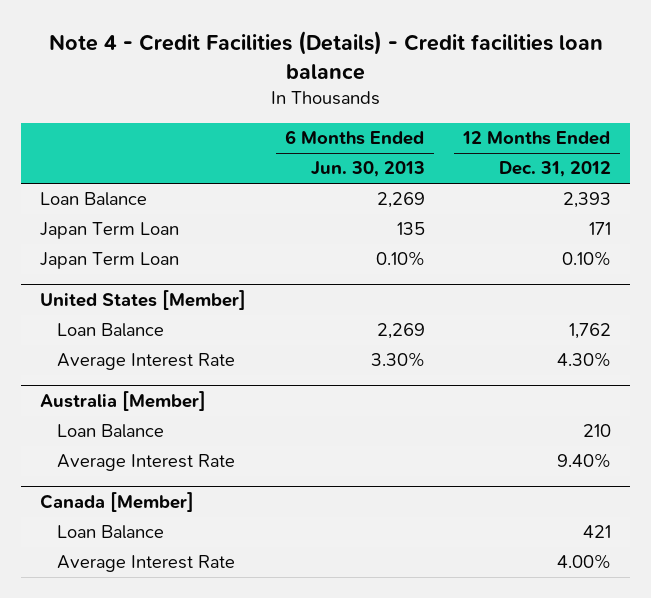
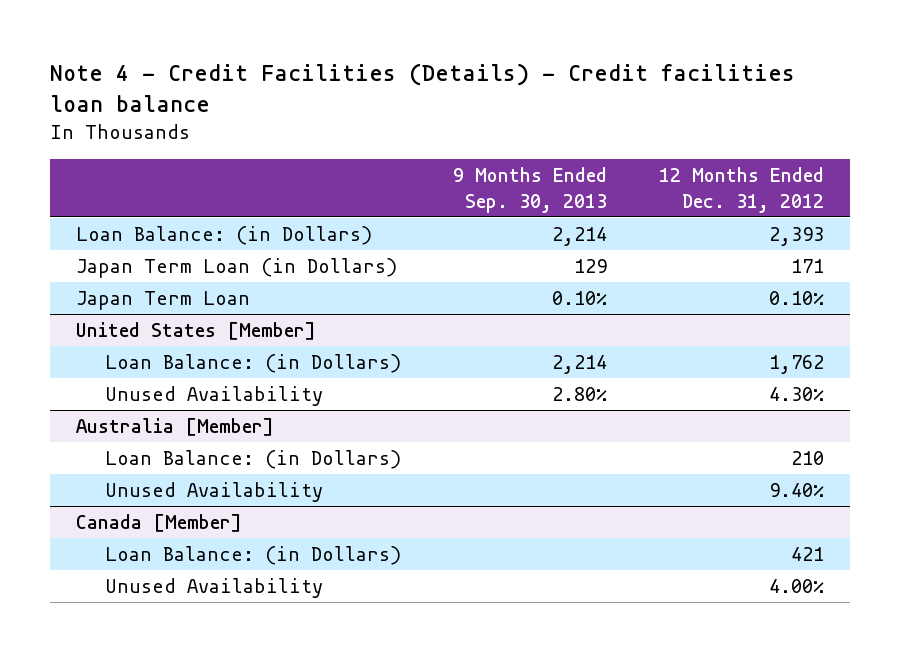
- | 6 Months Ended Jun. 30, 2013 | 12 Months Ended Dec. 31, 2012
+ | 9 Months Ended Sep. 30, 2013 | 12 Months Ended Dec. 31, 2012
- Loan Balance | 2,269 | 2,393
- Japan Term Loan | 135 | 171
+ Loan Balance: (in Dollars) | 2,214 | 2,393
+ Japan Term Loan (in Dollars) | 129 | 171
@ United States [Member]
- Loan Balance | 2,269 | 1,762
- Average Interest Rate | 3.30% | 4.30%
+ Loan Balance: (in Dollars) | 2,214 | 1,762
+ Unused Availability | 2.80% | 4.30%
@ Australia [Member]
- Loan Balance | | 210
- Average Interest Rate | | 9.40%
+ Loan Balance: (in Dollars) | | 210
+ Unused Availability | | 9.40%
@ Canada [Member]
- Loan Balance | | 421
- Average Interest Rate | | 4.00%
+ Loan Balance: (in Dollars) | | 421
+ Unused Availability | | 4.00%

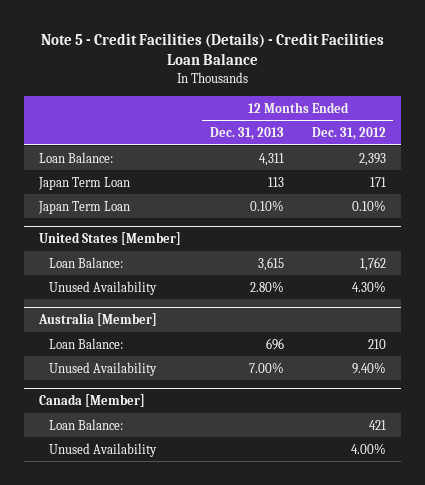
- Note 4 - Credit Facilities (Details) - Credit facilities loan balance
+ Note 5 - Credit Facilities (Details) - Credit Facilities Loan Balance
- | 9 Months Ended Sep. 30, 2013 | 12 Months Ended Dec. 31, 2012
+ | 12 Months Ended Dec. 31, 2013 | 12 Months Ended Dec. 31, 2012
- Loan Balance: (in Dollars) | 2,214 | 2,393
- Japan Term Loan (in Dollars) | 129 | 171
+ Loan Balance: | 4,311 | 2,393
+ Japan Term Loan | 113 | 171
@ United States [Member]
- Loan Balance: (in Dollars) | 2,214 | 1,762
+ Loan Balance: | 3,615 | 1,762
@ Australia [Member]
- Loan Balance: (in Dollars) | | 210
+ Loan Balance: | 696 | 210
@ Canada [Member]
- Loan Balance: (in Dollars) | | 421
+ Loan Balance: | | 421

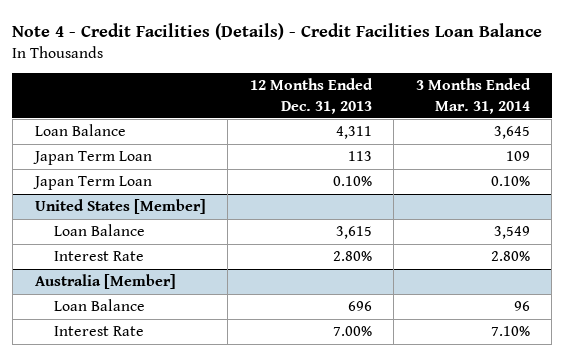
- Note 5 - Credit Facilities (Details) - Credit Facilities Loan Balance
+ Note 4 - Credit Facilities (Details) - Credit Facilities Loan Balance
- | 12 Months Ended Dec. 31, 2013 | 12 Months Ended Dec. 31, 2012
+ | 12 Months Ended Dec. 31, 2013 | 3 Months Ended Mar. 31, 2014
- Loan Balance: | 4,311 | 2,393
+ Loan Balance | 4,311 | 3,645
@ United States [Member]
- Loan Balance: | 3,615 | 1,762
- Unused Availability | 2.80% | 4.30%
+ Loan Balance | 3,615 | 3,549
+ Interest Rate | 2.80% | 2.80%
@ Australia [Member]
- Loan Balance: | 696 | 210
- Unused Availability | 7.00% | 9.40%
- Canada [Member]
- Loan Balance: | | 421
- Unused Availability | | 4.00%
@ Australia [Member]
+ Loan Balance | 696 | 96
+ Interest Rate | 7.00% | 7.10%

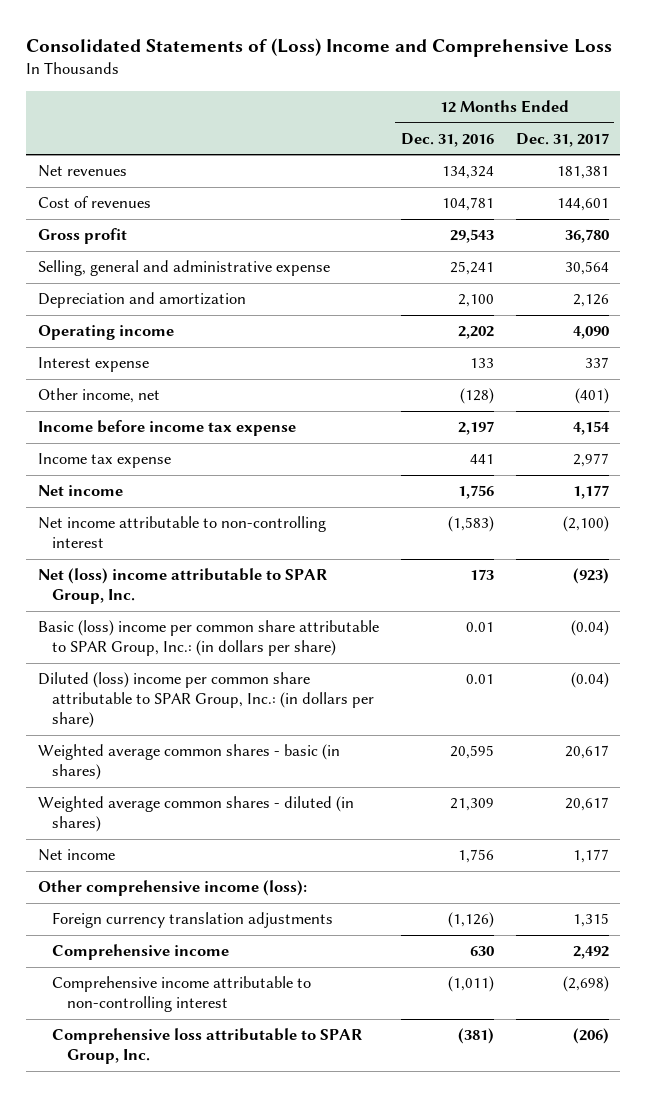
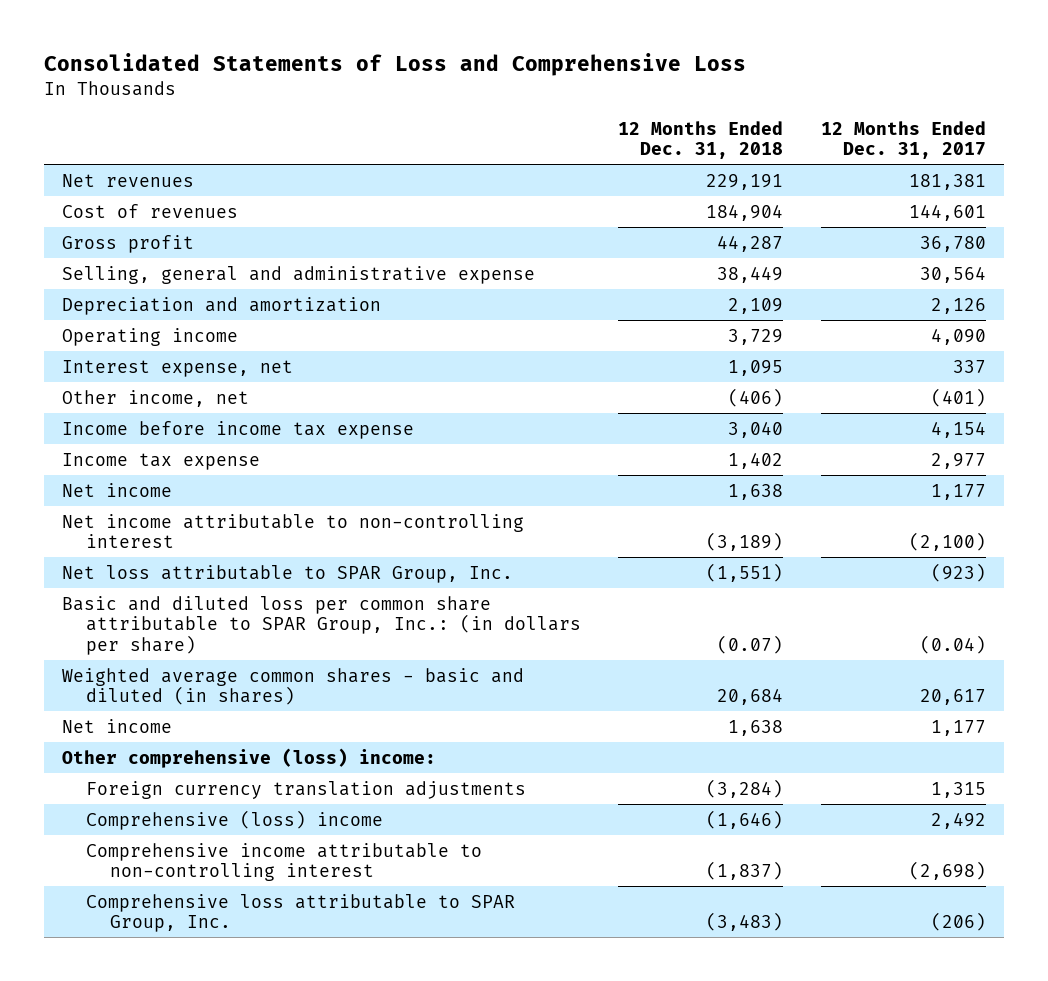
- Consolidated Statements of (Loss) Income and Comprehensive Loss
+ Consolidated Statements of Loss and Comprehensive Loss
- | 12 Months Ended Dec. 31, 2016 | 12 Months Ended Dec. 31, 2017
+ | 12 Months Ended Dec. 31, 2018 | 12 Months Ended Dec. 31, 2017
- Interest expense | 133 | 337
+ Interest expense, net | 1,095 | 337
- Net (loss) income attributable to SPAR Group, Inc. | 173 | (923)
- Basic (loss) income per common share attributable to SPAR Group, Inc.: (in dollars per share) | 0.01 | (0.04)
- Diluted (loss) income per common share attributable to SPAR Group, Inc.: (in dollars per share) | 0.01 | (0.04)
- Weighted average common shares - basic (in shares) | 20,595 | 20,617
- Weighted average common shares - diluted (in shares) | 21,309 | 20,617
+ Net loss attributable to SPAR Group, Inc. | (1,551) | (923)
+ Basic and diluted loss per common share attributable to SPAR Group, Inc.: (in dollars per share) | (0.07) | (0.04)
+ Weighted average common shares - basic and diluted (in shares) | 20,684 | 20,617
- Other comprehensive income (loss):
+ Other comprehensive (loss) income:
- Comprehensive income | 630 | 2,492
+ Comprehensive (loss) income | (1,646) | 2,492

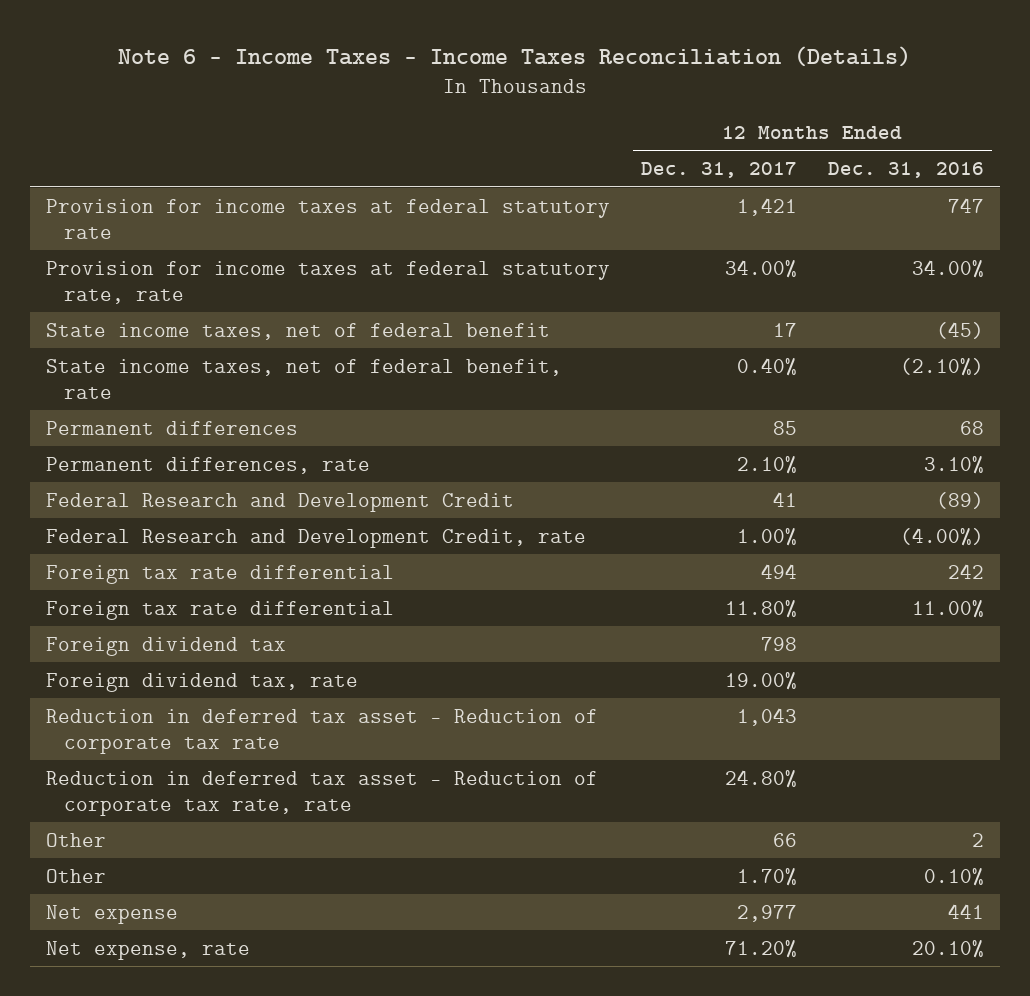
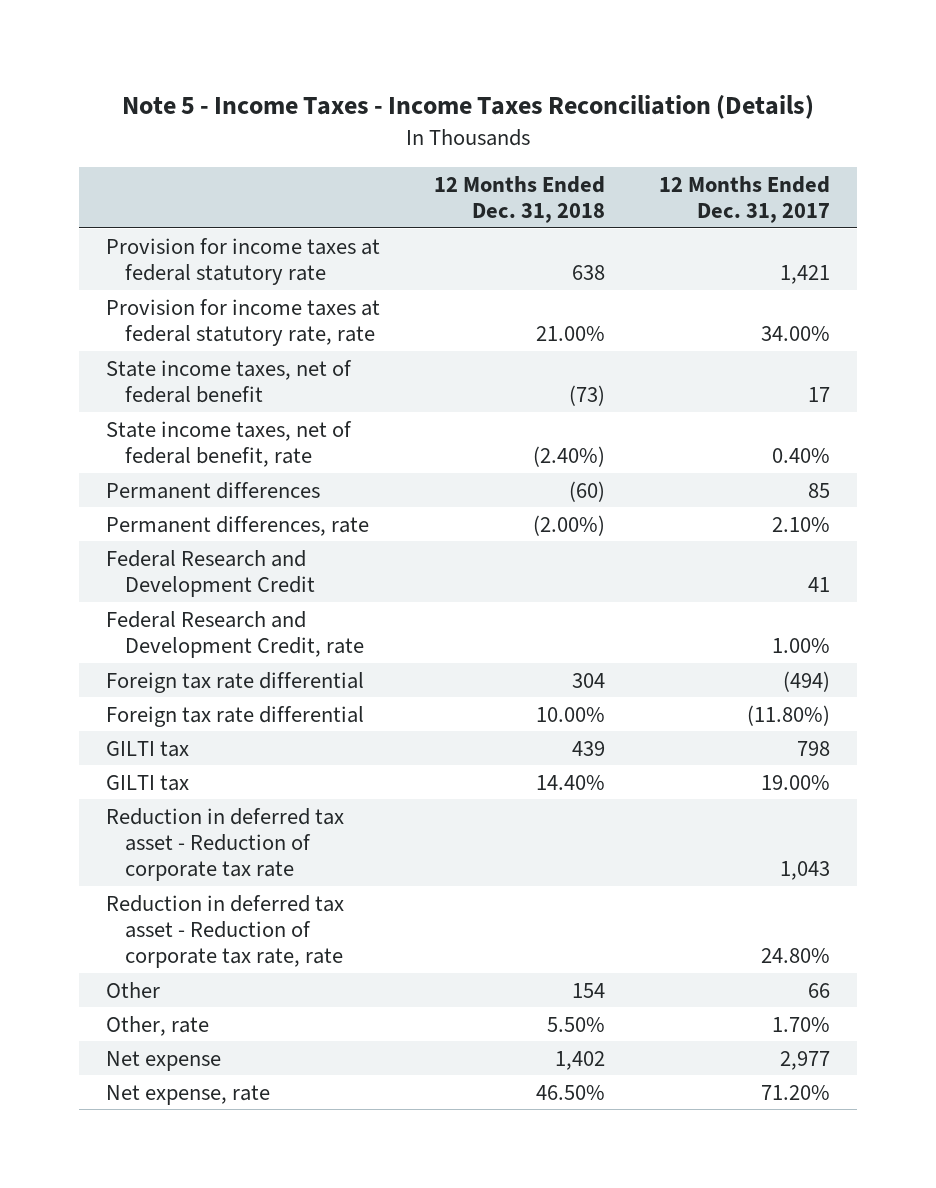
- Note 6 - Income Taxes - Income Taxes Reconciliation (Details)
+ Note 5 - Income Taxes - Income Taxes Reconciliation (Details)
- | 12 Months Ended Dec. 31, 2017 | 12 Months Ended Dec. 31, 2016
+ | 12 Months Ended Dec. 31, 2018 | 12 Months Ended Dec. 31, 2017
- Foreign tax rate differential | 494 | 242
- Foreign tax rate differential | 11.80% | 11.00%
- Foreign dividend tax | 798 |
- Foreign dividend tax, rate | 19.00% |
+ Foreign tax rate differential | 304 | (494)
+ Foreign tax rate differential | 10.00% | (11.80%)
+ GILTI tax | 439 | 798
+ GILTI tax | 14.40% | 19.00%
- Other | 1.70% | 0.10%
+ Other, rate | 5.50% | 1.70%

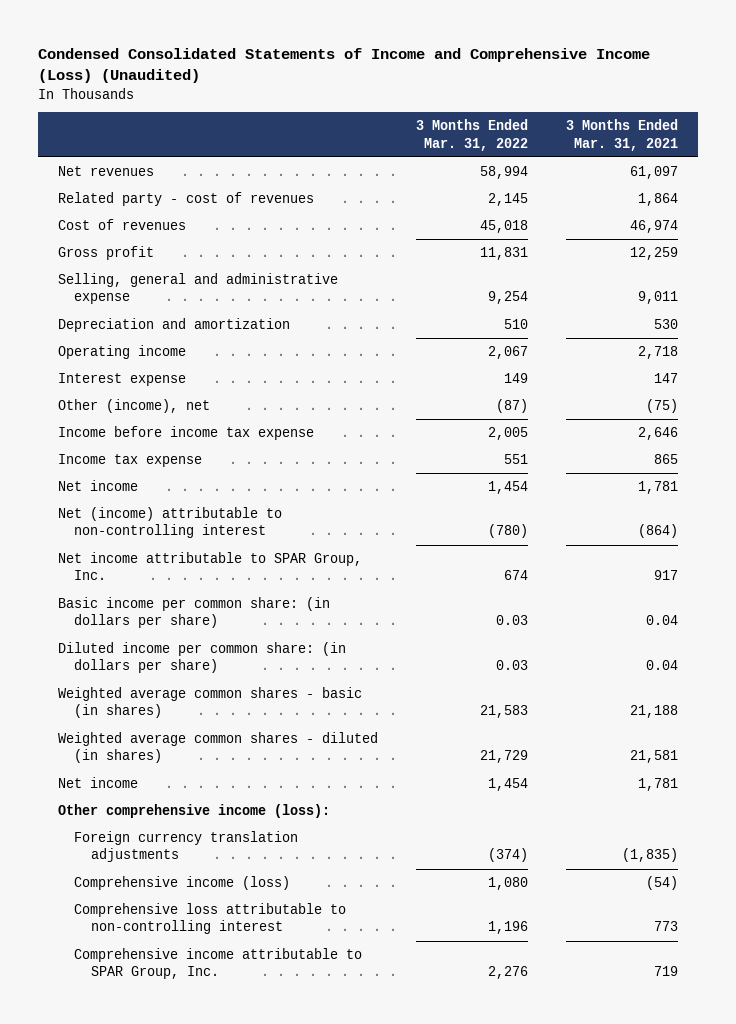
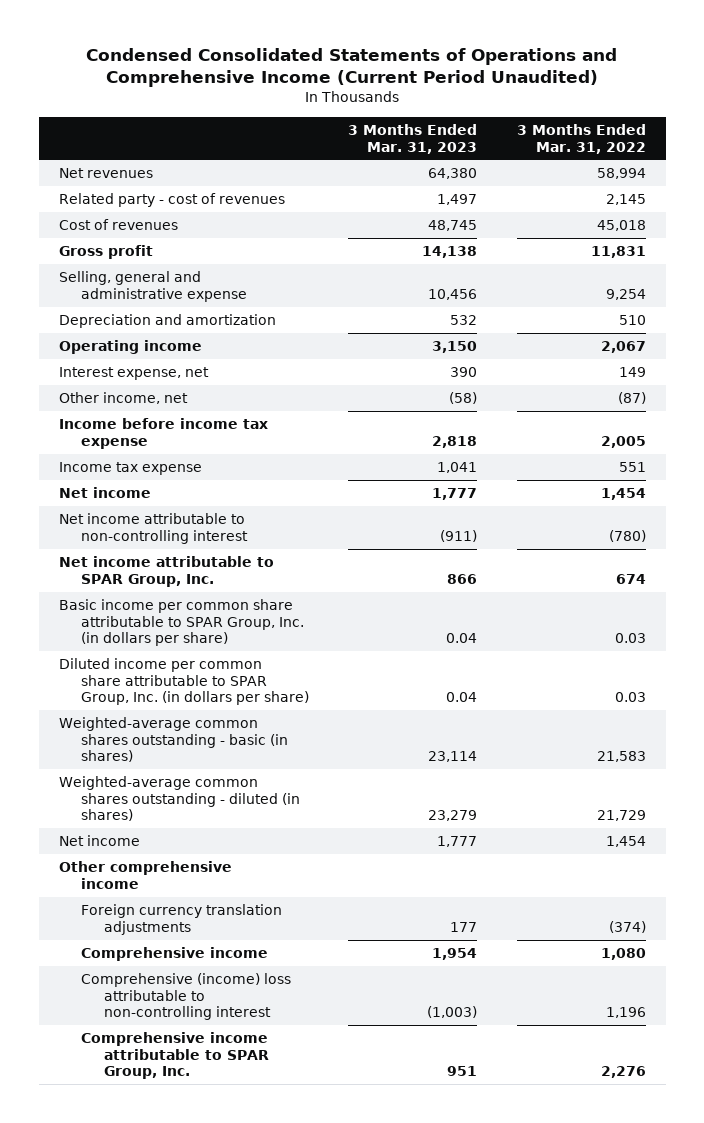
- Condensed Consolidated Statements of Income and Comprehensive Income (Loss) (Unaudited)
+ Condensed Consolidated Statements of Operations and Comprehensive Income (Current Period Unaudited)
- | 3 Months Ended Mar. 31, 2022 | 3 Months Ended Mar. 31, 2021
+ | 3 Months Ended Mar. 31, 2023 | 3 Months Ended Mar. 31, 2022
- Interest expense | 149 | 147
- Other (income), net | (87) | (75)
+ Interest expense, net | 390 | 149
+ Other income, net | (58) | (87)
- Net (income) attributable to non-controlling interest | (780) | (864)
+ Net income attributable to non-controlling interest | (911) | (780)
- Basic income per common share: (in dollars per share) | 0.03 | 0.04
- Diluted income per common share: (in dollars per share) | 0.03 | 0.04
- Weighted average common shares - basic (in shares) | 21,583 | 21,188
- Weighted average common shares - diluted (in shares) | 21,729 | 21,581
+ Basic income per common share attributable to SPAR Group, Inc. (in dollars per share) | 0.04 | 0.03
+ Diluted income per common share attributable to SPAR Group, Inc. (in dollars per share) | 0.04 | 0.03
+ Weighted-average common shares outstanding - basic (in shares) | 23,114 | 21,583
+ Weighted-average common shares outstanding - diluted (in shares) | 23,279 | 21,729
- Other comprehensive income (loss):
+ Other comprehensive income
- Comprehensive income (loss) | 1,080 | (54)
- Comprehensive loss attributable to non-controlling interest | 1,196 | 773
+ Comprehensive income | 1,954 | 1,080
+ Comprehensive (income) loss attributable to non-controlling interest | (1,003) | 1,196

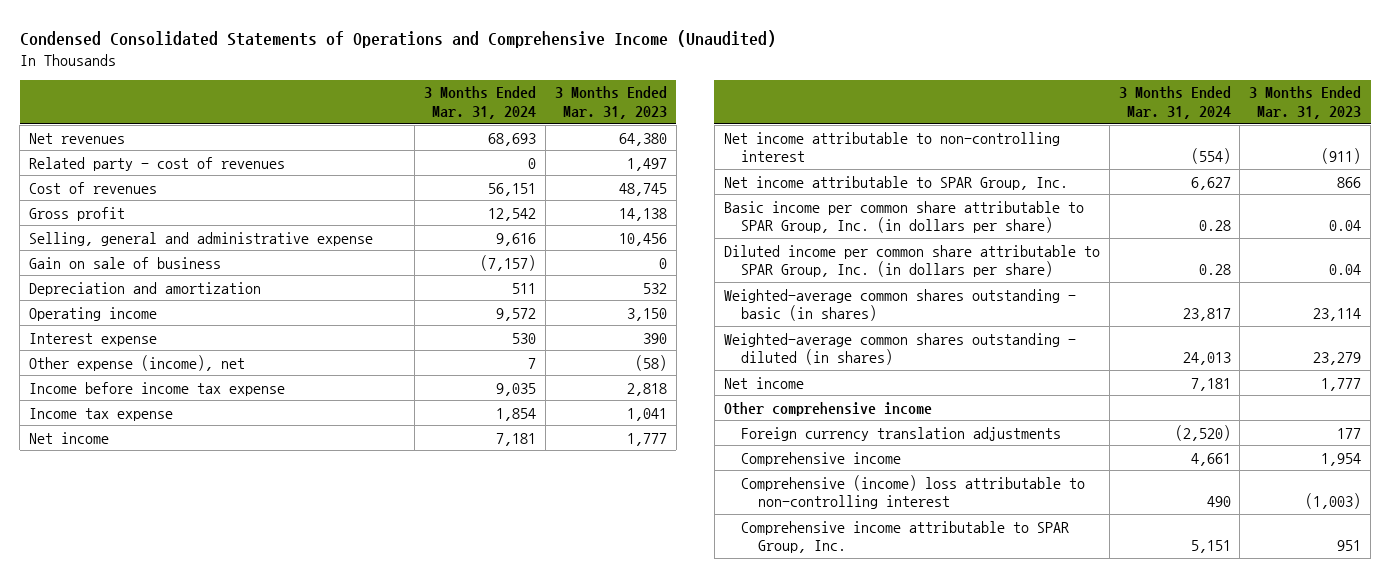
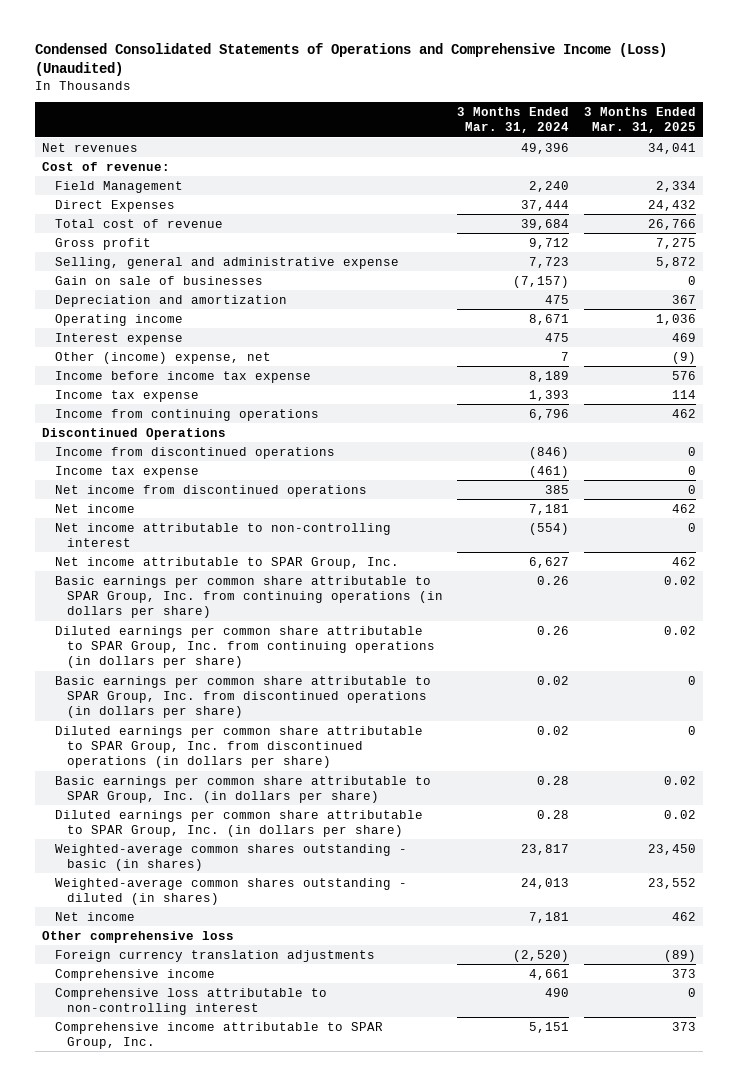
- Condensed Consolidated Statements of Operations and Comprehensive Income (Unaudited)
+ Condensed Consolidated Statements of Operations and Comprehensive Income (Loss) (Unaudited)
- | 3 Months Ended Mar. 31, 2024 | 3 Months Ended Mar. 31, 2023
+ | 3 Months Ended Mar. 31, 2024 | 3 Months Ended Mar. 31, 2025
- Net revenues | 68,693 | 64,380
- Related party - cost of revenues | 0 | 1,497
- Cost of revenues | 56,151 | 48,745
- Gross profit | 12,542 | 14,138
- Selling, general and administrative expense | 9,616 | 10,456
- Gain on sale of business | (7,157) | 0
- Depreciation and amortization | 511 | 532
- Operating income | 9,572 | 3,150
- Interest expense | 530 | 390
- Other expense (income), net | 7 | (58)
- Income before income tax expense | 9,035 | 2,818
- Income tax expense | 1,854 | 1,041
+ Net revenues | 49,396 | 34,041
+ Cost of revenue:
+ Field Management | 2,240 | 2,334
+ Direct Expenses | 37,444 | 24,432
+ Total cost of revenue | 39,684 | 26,766
+ Gross profit | 9,712 | 7,275
+ Selling, general and administrative expense | 7,723 | 5,872
+ Gain on sale of businesses | (7,157) | 0
+ Depreciation and amortization | 475 | 367
+ Operating income | 8,671 | 1,036
+ Interest expense | 475 | 469
+ Other (income) expense, net | 7 | (9)
+ Income before income tax expense | 8,189 | 576
+ Income tax expense | 1,393 | 114
+ Income from continuing operations | 6,796 | 462
+ Discontinued Operations
+ Income from discontinued operations | (846) | 0
+ Income tax expense | (461) | 0
+ Net income from discontinued operations | 385 | 0
- Basic income per common share attributable to SPAR Group, Inc. (in dollars per share) | 0.28 | 0.04
- Diluted income per common share attributable to SPAR Group, Inc. (in dollars per share) | 0.28 | 0.04
+ Basic earnings per common share attributable to SPAR Group, Inc. from continuing operations (in dollars per share) | 0.26 | 0.02
+ Diluted earnings per common share attributable to SPAR Group, Inc. from continuing operations (in dollars per share) | 0.26 | 0.02
+ Basic earnings per common share attributable to SPAR Group, Inc. from discontinued operations (in dollars per share) | 0.02 | 0
+ Diluted earnings per common share attributable to SPAR Group, Inc. from discontinued operations (in dollars per share) | 0.02 | 0
+ Basic earnings per common share attributable to SPAR Group, Inc. (in dollars per share) | 0.28 | 0.02
+ Diluted earnings per common share attributable to SPAR Group, Inc. (in dollars per share) | 0.28 | 0.02
- Other comprehensive income
+ Other comprehensive loss
- Comprehensive (income) loss attributable to non-controlling interest | 490 | (1,003)
+ Comprehensive loss attributable to non-controlling interest | 490 | 0

